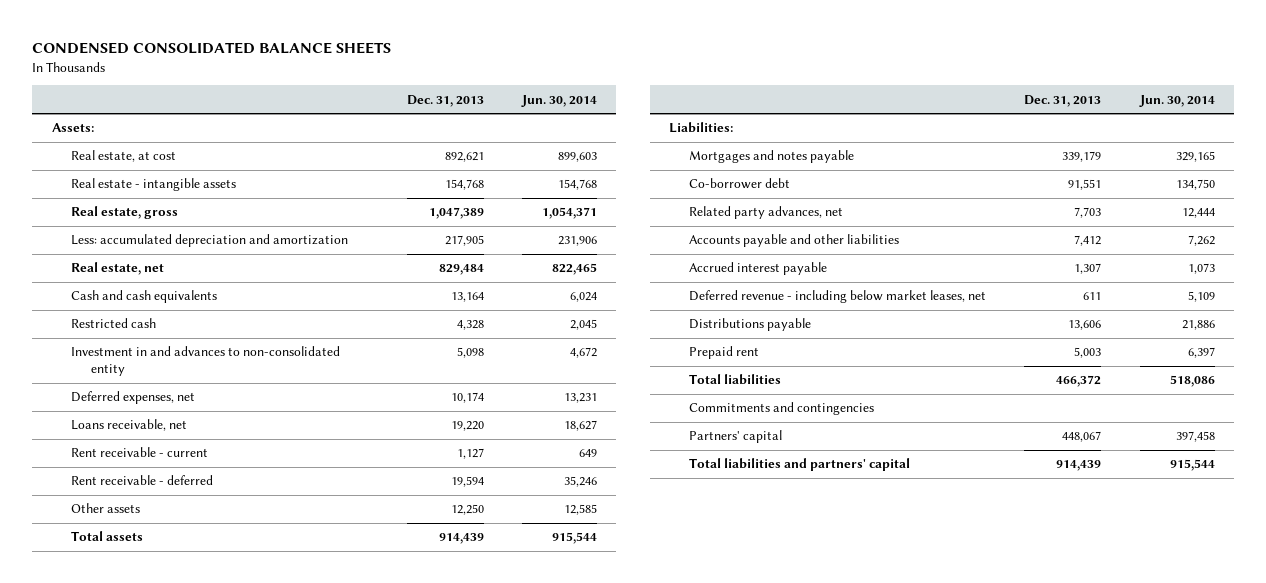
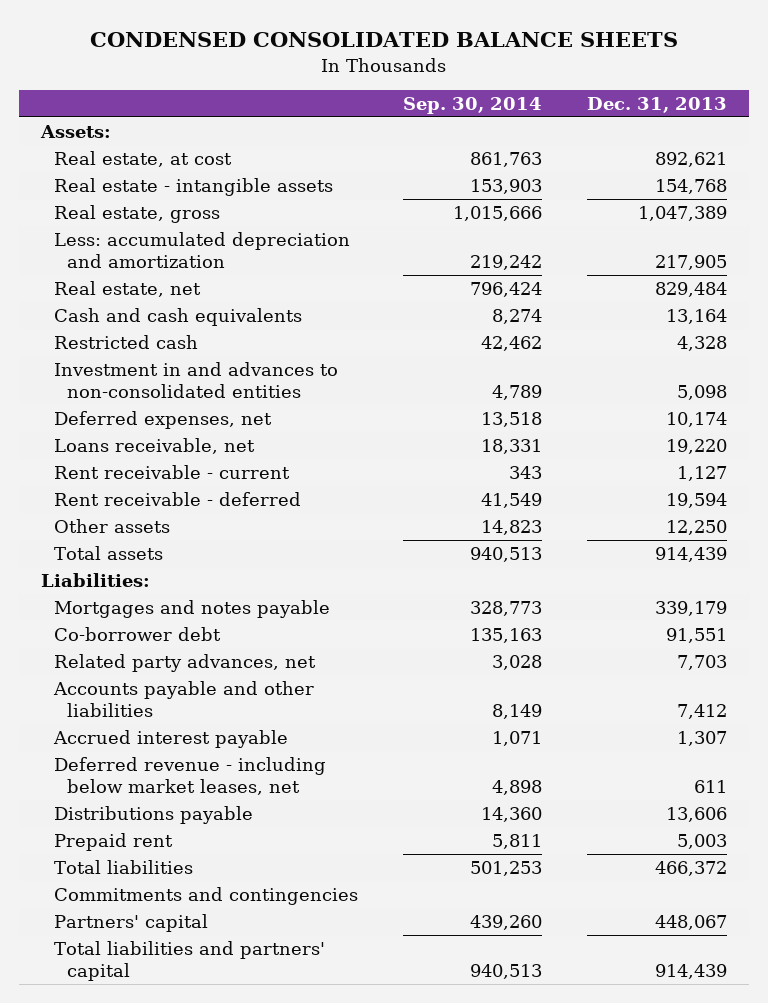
- | Dec. 31, 2013 | Jun. 30, 2014
+ | Sep. 30, 2014 | Dec. 31, 2013
- Investment in and advances to non-consolidated entity | 5,098 | 4,672
+ Investment in and advances to non-consolidated entities | 4,789 | 5,098

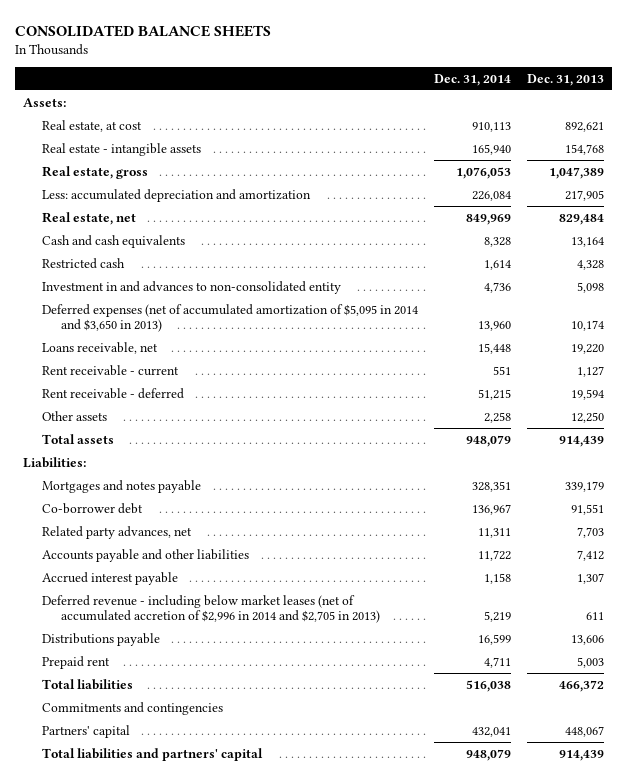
- CONDENSED CONSOLIDATED BALANCE SHEETS
+ CONSOLIDATED BALANCE SHEETS
- | Sep. 30, 2014 | Dec. 31, 2013
+ | Dec. 31, 2014 | Dec. 31, 2013
- Investment in and advances to non-consolidated entities | 4,789 | 5,098
- Deferred expenses, net | 13,518 | 10,174
+ Investment in and advances to non-consolidated entity | 4,736 | 5,098
+ Deferred expenses (net of accumulated amortization of $5,095 in 2014 and $3,650 in 2013) | 13,960 | 10,174
- Deferred revenue - including below market leases, net | 4,898 | 611
+ Deferred revenue - including below market leases (net of accumulated accretion of $2,996 in 2014 and $2,705 in 2013) | 5,219 | 611

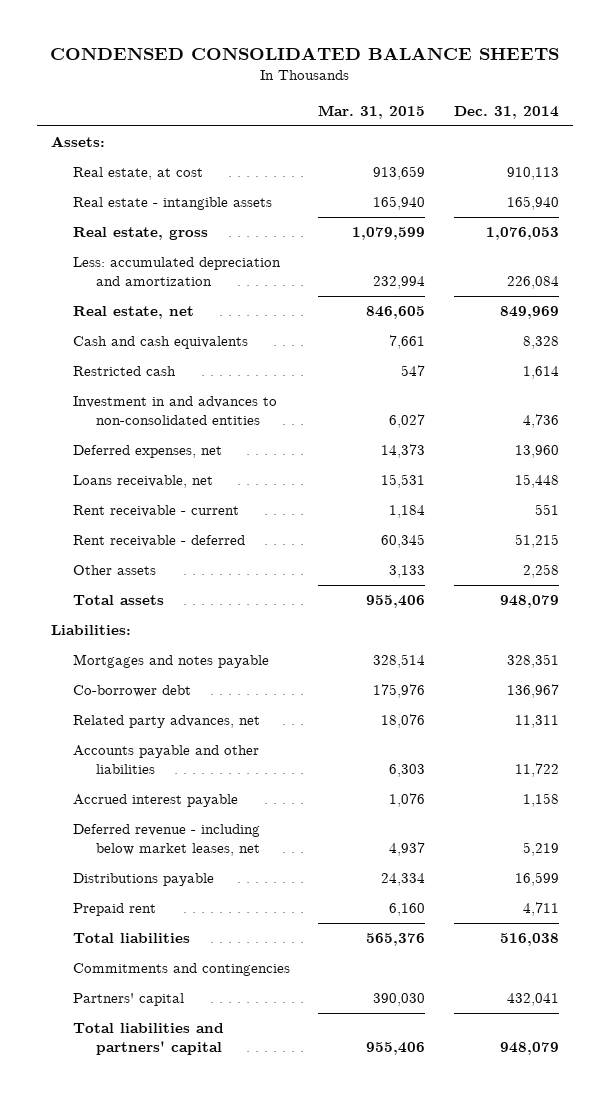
- CONSOLIDATED BALANCE SHEETS
+ CONDENSED CONSOLIDATED BALANCE SHEETS
- | Dec. 31, 2014 | Dec. 31, 2013
+ | Mar. 31, 2015 | Dec. 31, 2014
- Investment in and advances to non-consolidated entity | 4,736 | 5,098
- Deferred expenses (net of accumulated amortization of $5,095 in 2014 and $3,650 in 2013) | 13,960 | 10,174
+ Investment in and advances to non-consolidated entities | 6,027 | 4,736
+ Deferred expenses, net | 14,373 | 13,960
- Deferred revenue - including below market leases (net of accumulated accretion of $2,996 in 2014 and $2,705 in 2013) | 5,219 | 611
+ Deferred revenue - including below market leases, net | 4,937 | 5,219

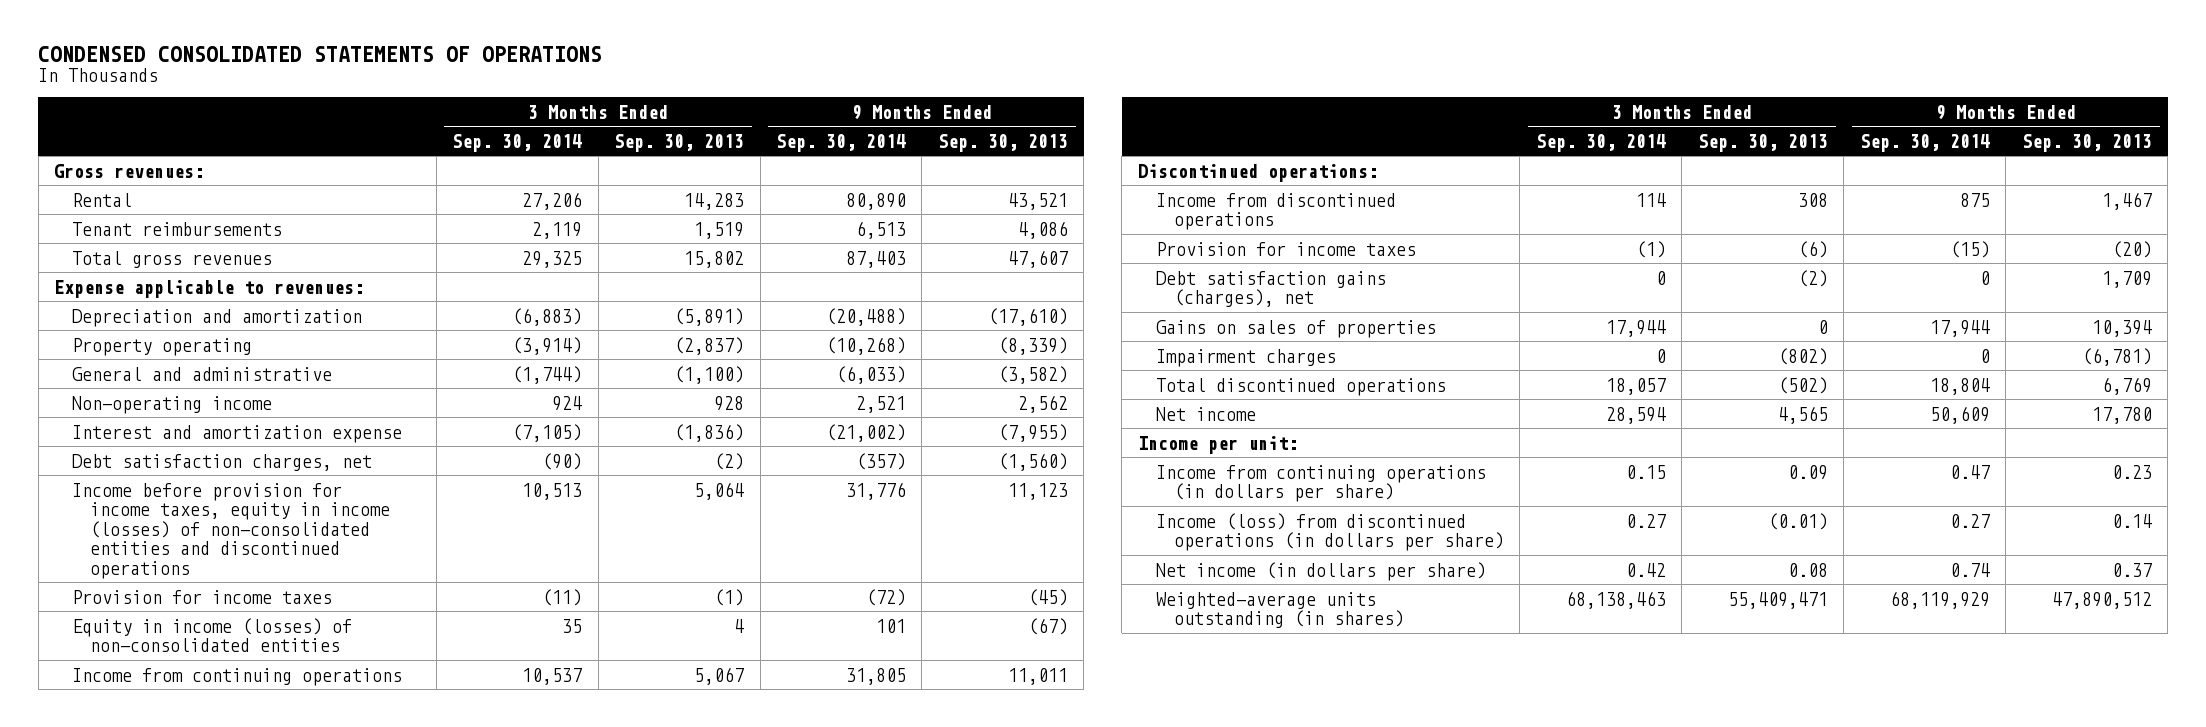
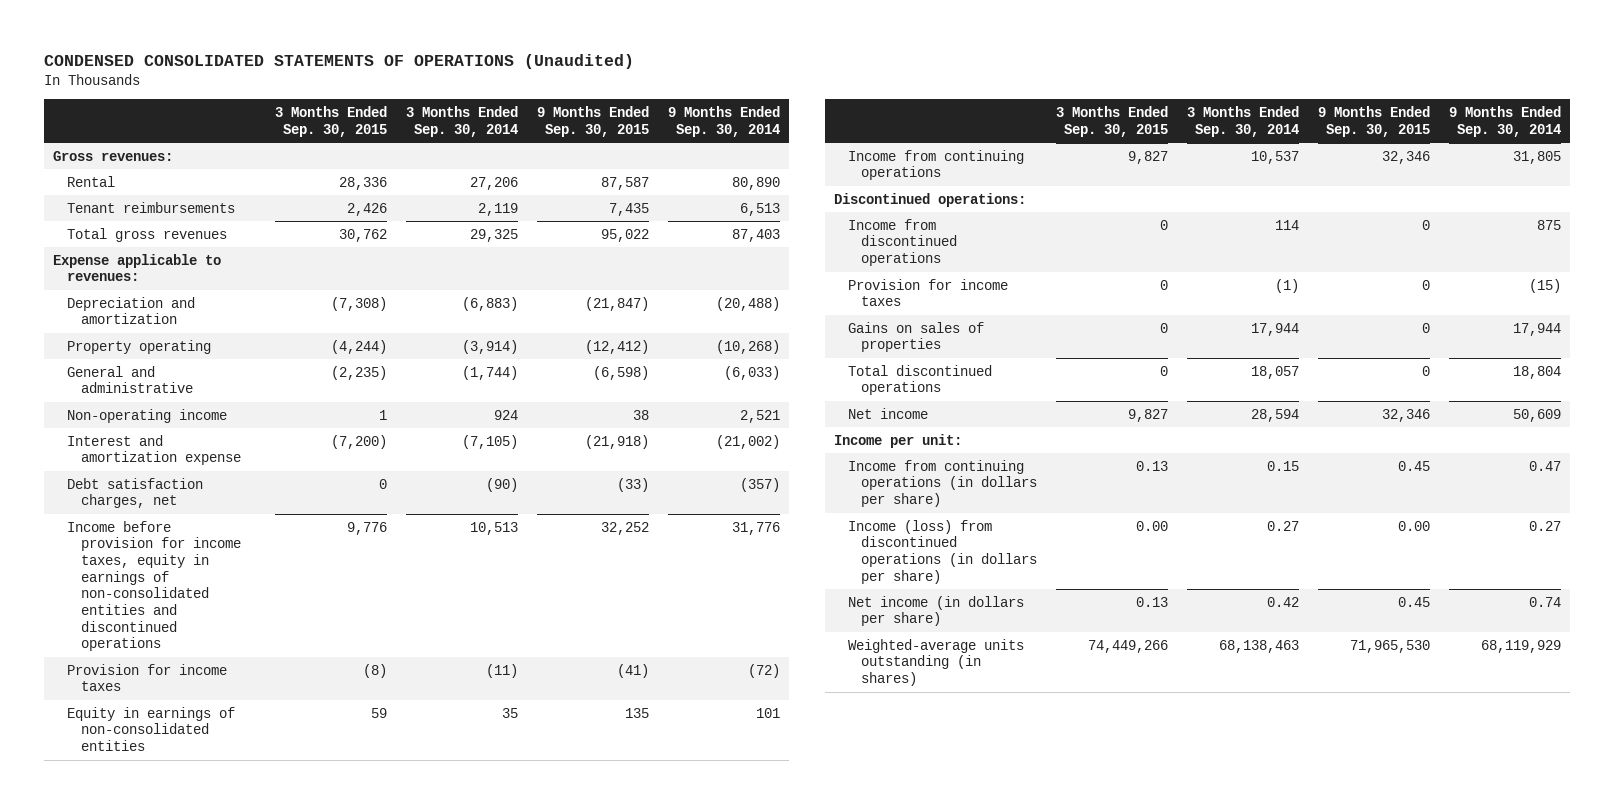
- CONDENSED CONSOLIDATED STATEMENTS OF OPERATIONS
+ CONDENSED CONSOLIDATED STATEMENTS OF OPERATIONS (Unaudited)
- | 3 Months Ended Sep. 30, 2014 | 3 Months Ended Sep. 30, 2013 | 9 Months Ended Sep. 30, 2014 | 9 Months Ended Sep. 30, 2013
+ | 3 Months Ended Sep. 30, 2015 | 3 Months Ended Sep. 30, 2014 | 9 Months Ended Sep. 30, 2015 | 9 Months Ended Sep. 30, 2014
- Income before provision for income taxes, equity in income (losses) of non-consolidated entities and discontinued operations | 10,513 | 5,064 | 31,776 | 11,123
+ Income before provision for income taxes, equity in earnings of non-consolidated entities and discontinued operations | 9,776 | 10,513 | 32,252 | 31,776
- Equity in income (losses) of non-consolidated entities | 35 | 4 | 101 | (67)
+ Equity in earnings of non-consolidated entities | 59 | 35 | 135 | 101
- Debt satisfaction gains (charges), net | 0 | (2) | 0 | 1,709
- Impairment charges | 0 | (802) | 0 | (6,781)

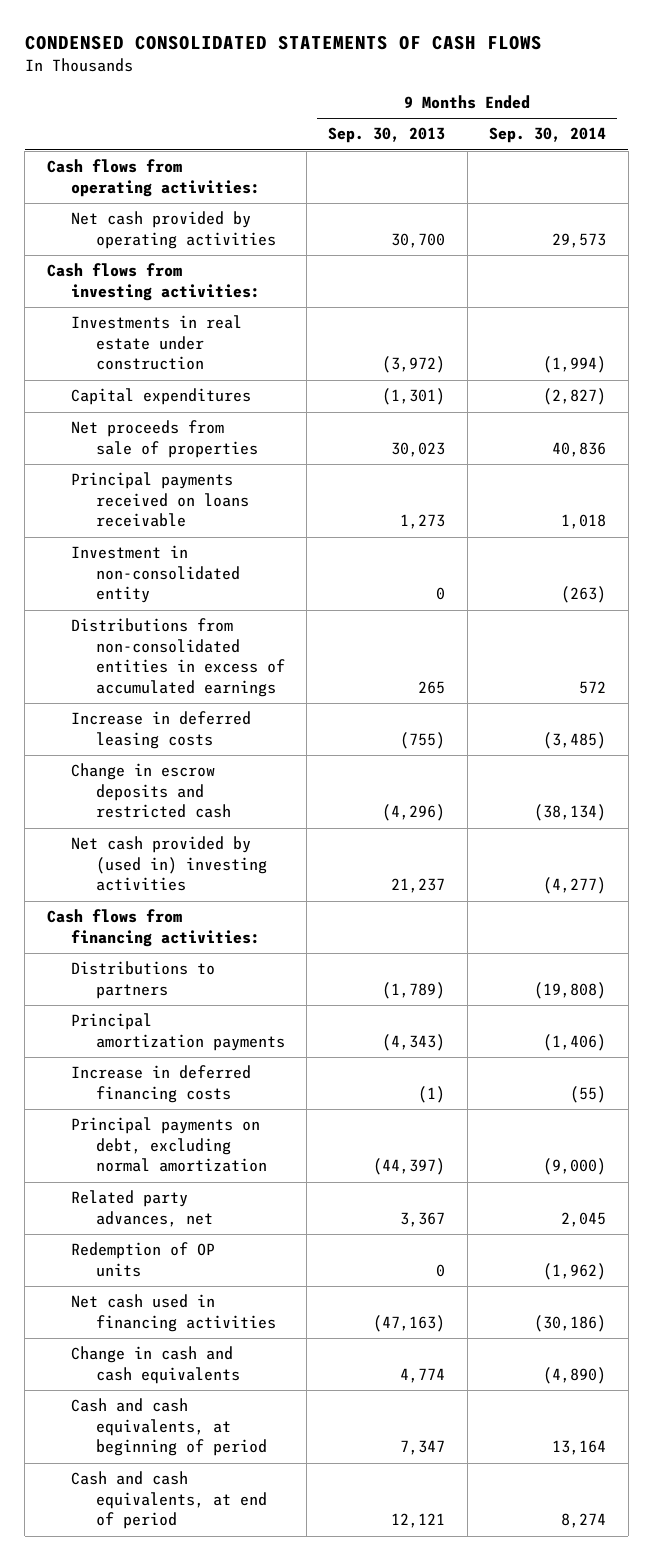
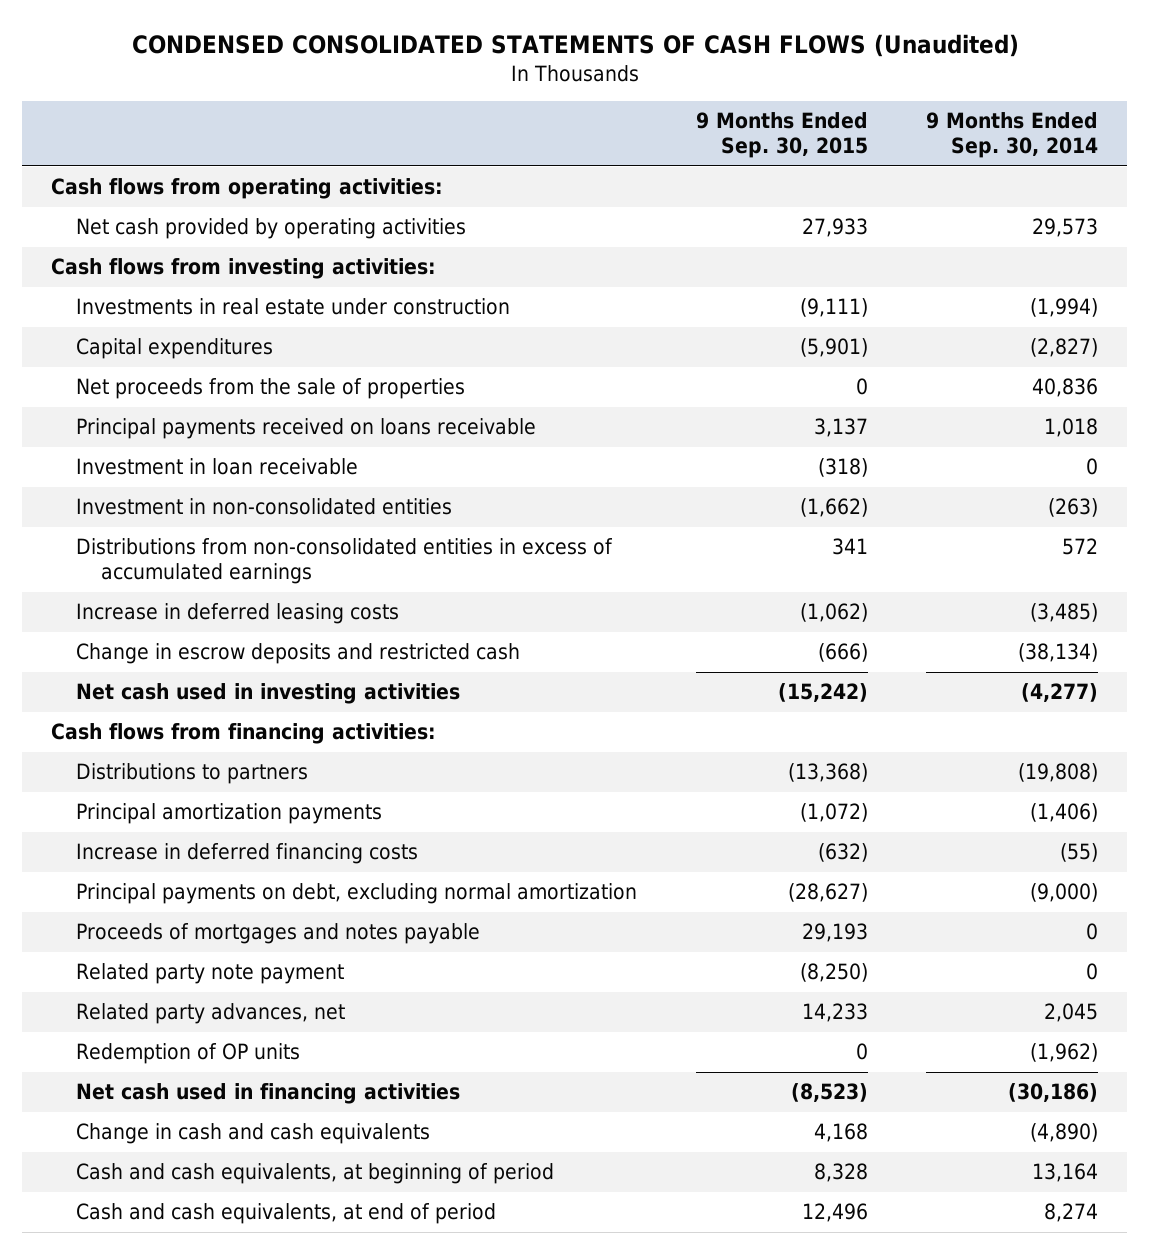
- CONDENSED CONSOLIDATED STATEMENTS OF CASH FLOWS
+ CONDENSED CONSOLIDATED STATEMENTS OF CASH FLOWS (Unaudited)
- | 9 Months Ended Sep. 30, 2013 | 9 Months Ended Sep. 30, 2014
+ | 9 Months Ended Sep. 30, 2015 | 9 Months Ended Sep. 30, 2014
- Net proceeds from sale of properties | 30,023 | 40,836
+ Net proceeds from the sale of properties | 0 | 40,836
- Investment in non-consolidated entity | 0 | (263)
+ Investment in loan receivable | (318) | 0
+ Investment in non-consolidated entities | (1,662) | (263)
- Net cash provided by (used in) investing activities | 21,237 | (4,277)
+ Net cash used in investing activities | (15,242) | (4,277)
+ Proceeds of mortgages and notes payable | 29,193 | 0
+ Related party note payment | (8,250) | 0

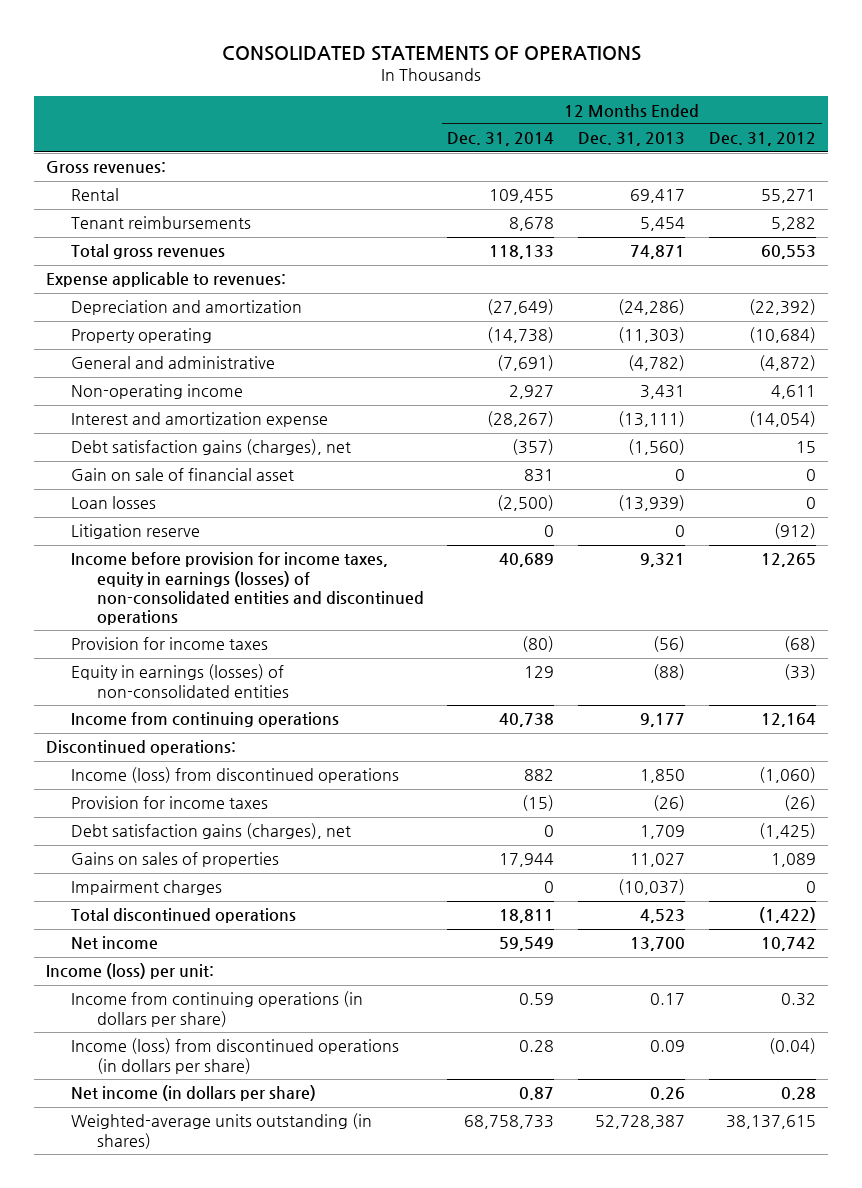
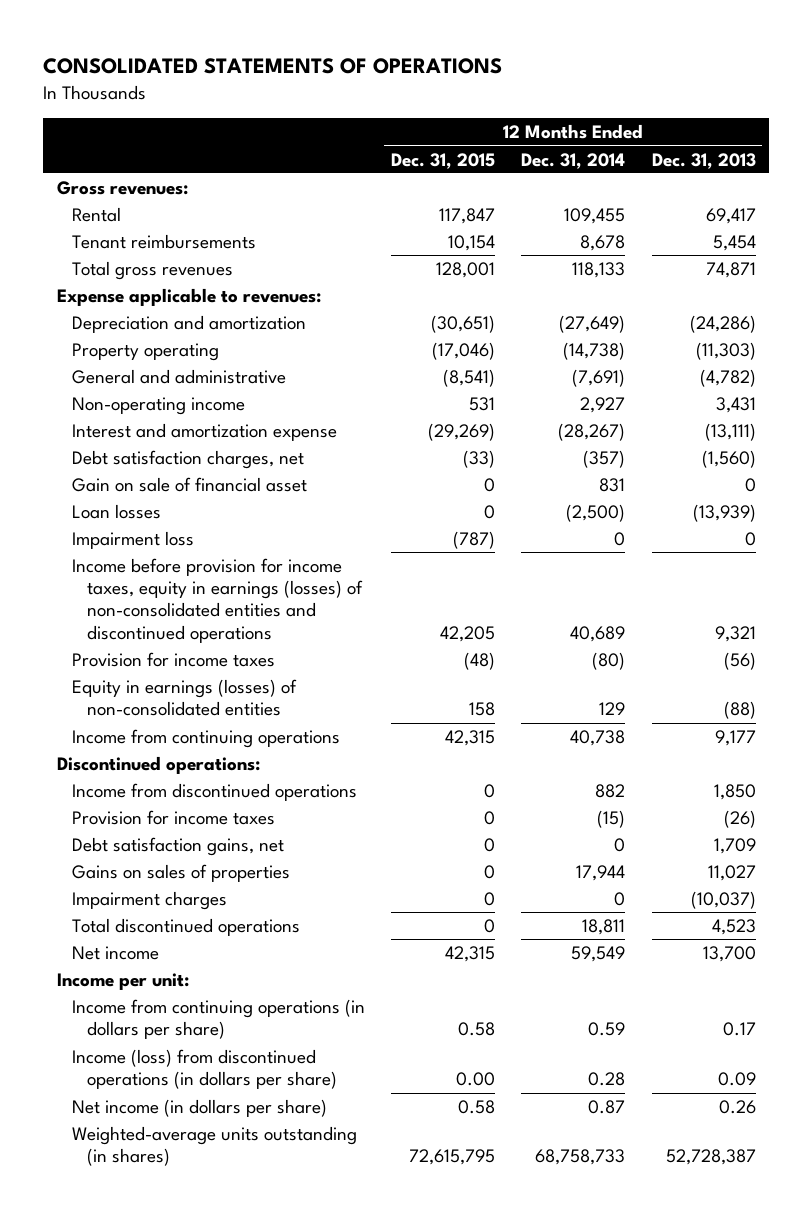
- | 12 Months Ended Dec. 31, 2014 | 12 Months Ended Dec. 31, 2013 | 12 Months Ended Dec. 31, 2012
+ | 12 Months Ended Dec. 31, 2015 | 12 Months Ended Dec. 31, 2014 | 12 Months Ended Dec. 31, 2013
- Debt satisfaction gains (charges), net | (357) | (1,560) | 15
+ Debt satisfaction charges, net | (33) | (357) | (1,560)
- Litigation reserve | 0 | 0 | (912)
+ Impairment loss | (787) | 0 | 0
- Income (loss) from discontinued operations | 882 | 1,850 | (1,060)
+ Income from discontinued operations | 0 | 882 | 1,850
- Debt satisfaction gains (charges), net | 0 | 1,709 | (1,425)
+ Debt satisfaction gains, net | 0 | 0 | 1,709
- Income (loss) per unit:
+ Income per unit:

